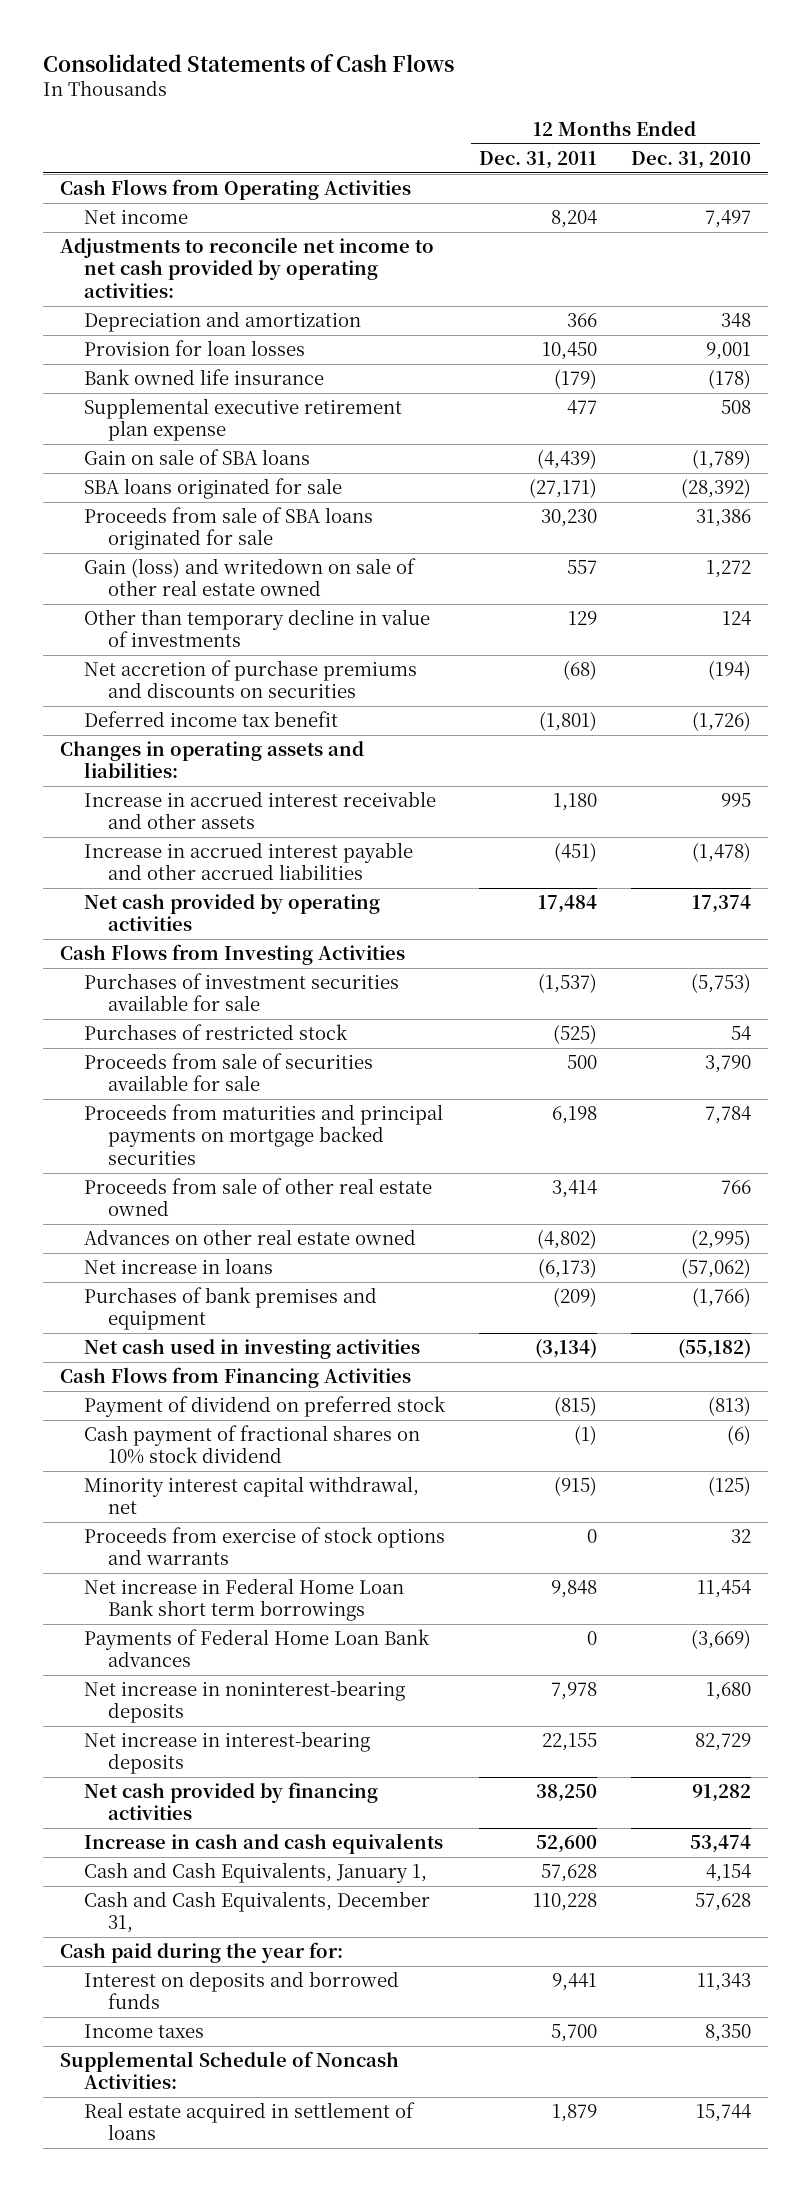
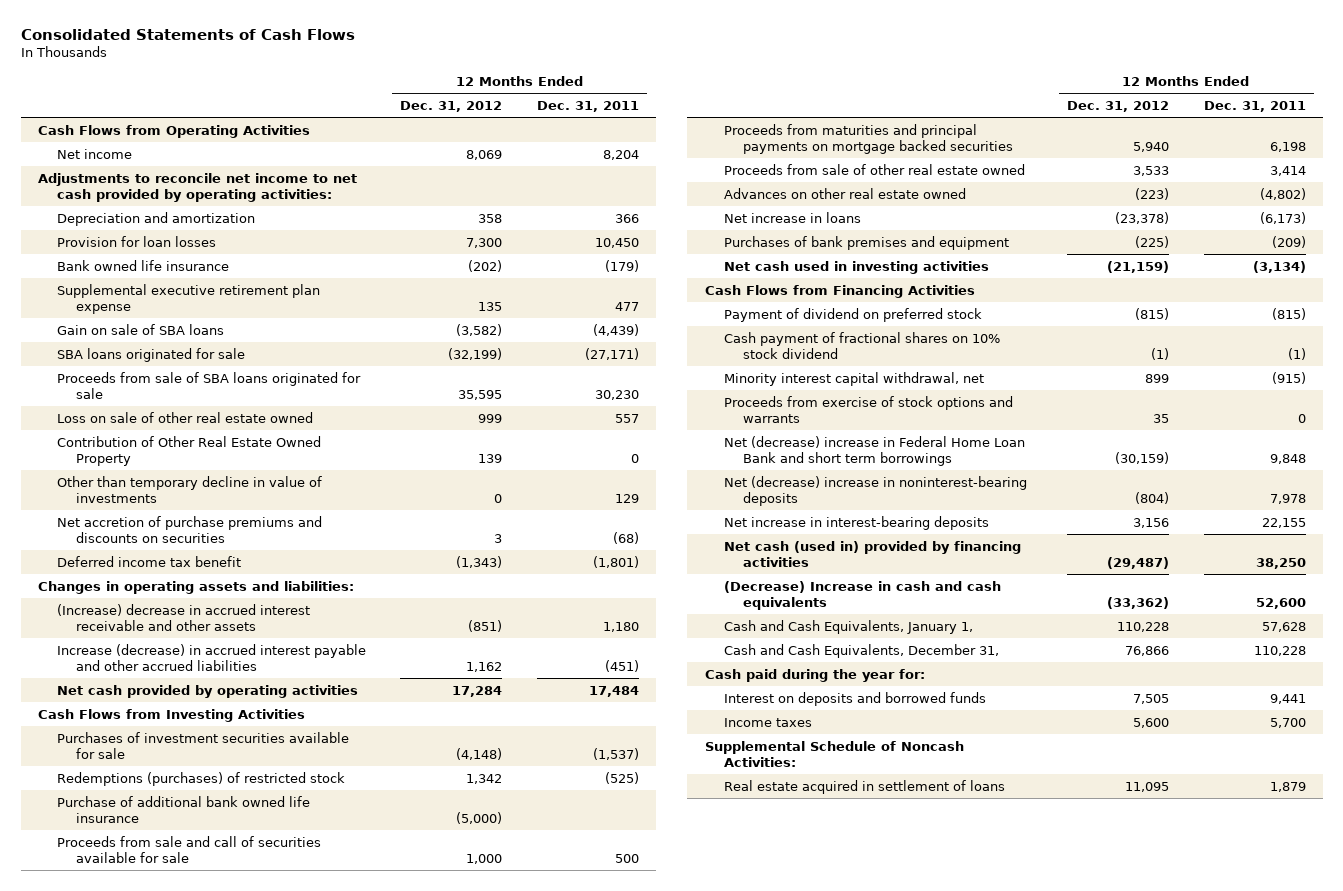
- | 12 Months Ended Dec. 31, 2011 | 12 Months Ended Dec. 31, 2010
+ | 12 Months Ended Dec. 31, 2012 | 12 Months Ended Dec. 31, 2011
- Gain (loss) and writedown on sale of other real estate owned | 557 | 1,272
+ Loss on sale of other real estate owned | 999 | 557
+ Contribution of Other Real Estate Owned Property | 139 | 0
- Increase in accrued interest receivable and other assets | 1,180 | 995
- Increase in accrued interest payable and other accrued liabilities | (451) | (1,478)
+ (Increase) decrease in accrued interest receivable and other assets | (851) | 1,180
+ Increase (decrease) in accrued interest payable and other accrued liabilities | 1,162 | (451)
- Purchases of restricted stock | (525) | 54
- Proceeds from sale of securities available for sale | 500 | 3,790
+ Redemptions (purchases) of restricted stock | 1,342 | (525)
+ Purchase of additional bank owned life insurance | (5,000) |
+ Proceeds from sale and call of securities available for sale | 1,000 | 500
- Net increase in Federal Home Loan Bank short term borrowings | 9,848 | 11,454
- Payments of Federal Home Loan Bank advances | 0 | (3,669)
- Net increase in noninterest-bearing deposits | 7,978 | 1,680
+ Net (decrease) increase in Federal Home Loan Bank and short term borrowings | (30,159) | 9,848
+ Net (decrease) increase in noninterest-bearing deposits | (804) | 7,978
- Net cash provided by financing activities | 38,250 | 91,282
- Increase in cash and cash equivalents | 52,600 | 53,474
+ Net cash (used in) provided by financing activities | (29,487) | 38,250
+ (Decrease) Increase in cash and cash equivalents | (33,362) | 52,600

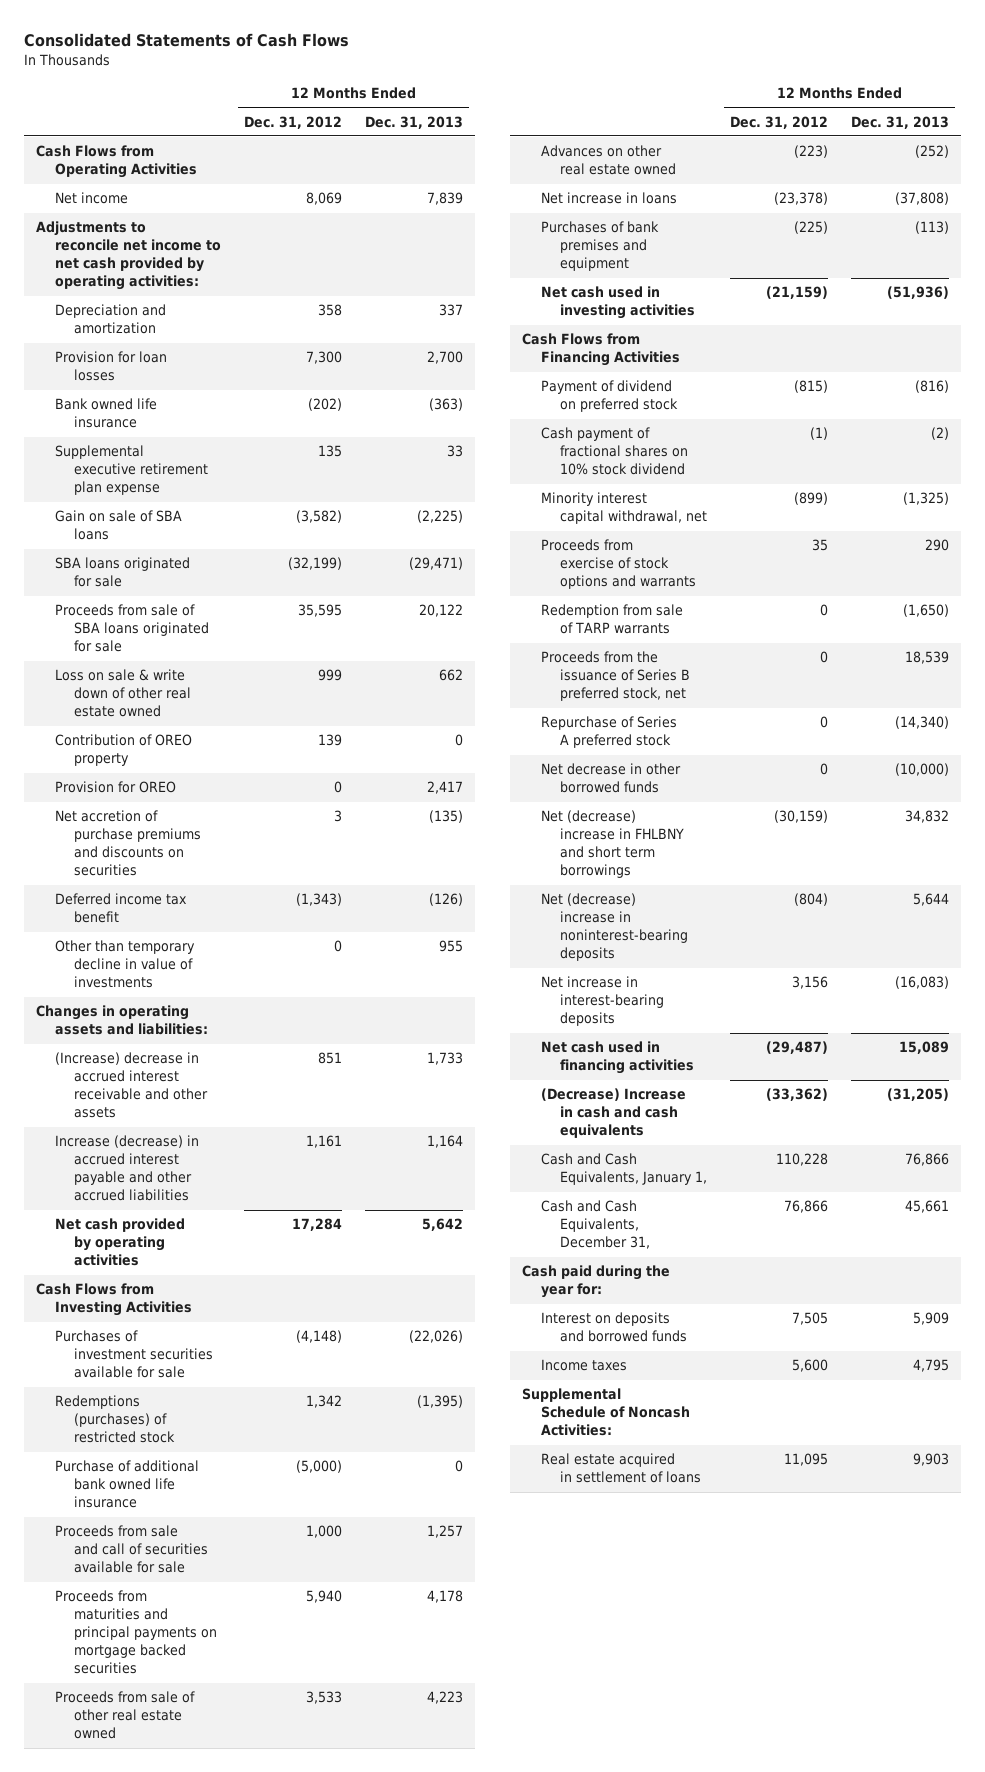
- | 12 Months Ended Dec. 31, 2012 | 12 Months Ended Dec. 31, 2011
+ | 12 Months Ended Dec. 31, 2012 | 12 Months Ended Dec. 31, 2013
- Loss on sale of other real estate owned | 999 | 557
- Contribution of Other Real Estate Owned Property | 139 | 0
+ Loss on sale & write down of other real estate owned | 999 | 662
+ Contribution of OREO property | 139 | 0
+ Provision for OREO | 0 | 2,417
moved down: Other than temporary decline in value of investments | 0 | 955
- (Increase) decrease in accrued interest receivable and other assets | (851) | 1,180
- Increase (decrease) in accrued interest payable and other accrued liabilities | 1,162 | (451)
+ (Increase) decrease in accrued interest receivable and other assets | 851 | 1,733
+ Increase (decrease) in accrued interest payable and other accrued liabilities | 1,161 | 1,164
- Minority interest capital withdrawal, net | 899 | (915)
+ Minority interest capital withdrawal, net | (899) | (1,325)
- Net (decrease) increase in Federal Home Loan Bank and short term borrowings | (30,159) | 9,848
+ Redemption from sale of TARP warrants | 0 | (1,650)
+ Proceeds from the issuance of Series B preferred stock, net | 0 | 18,539
+ Repurchase of Series A preferred stock | 0 | (14,340)
+ Net decrease in other borrowed funds | 0 | (10,000)
+ Net (decrease) increase in FHLBNY and short term borrowings | (30,159) | 34,832
- Net cash (used in) provided by financing activities | (29,487) | 38,250
+ Net cash used in financing activities | (29,487) | 15,089

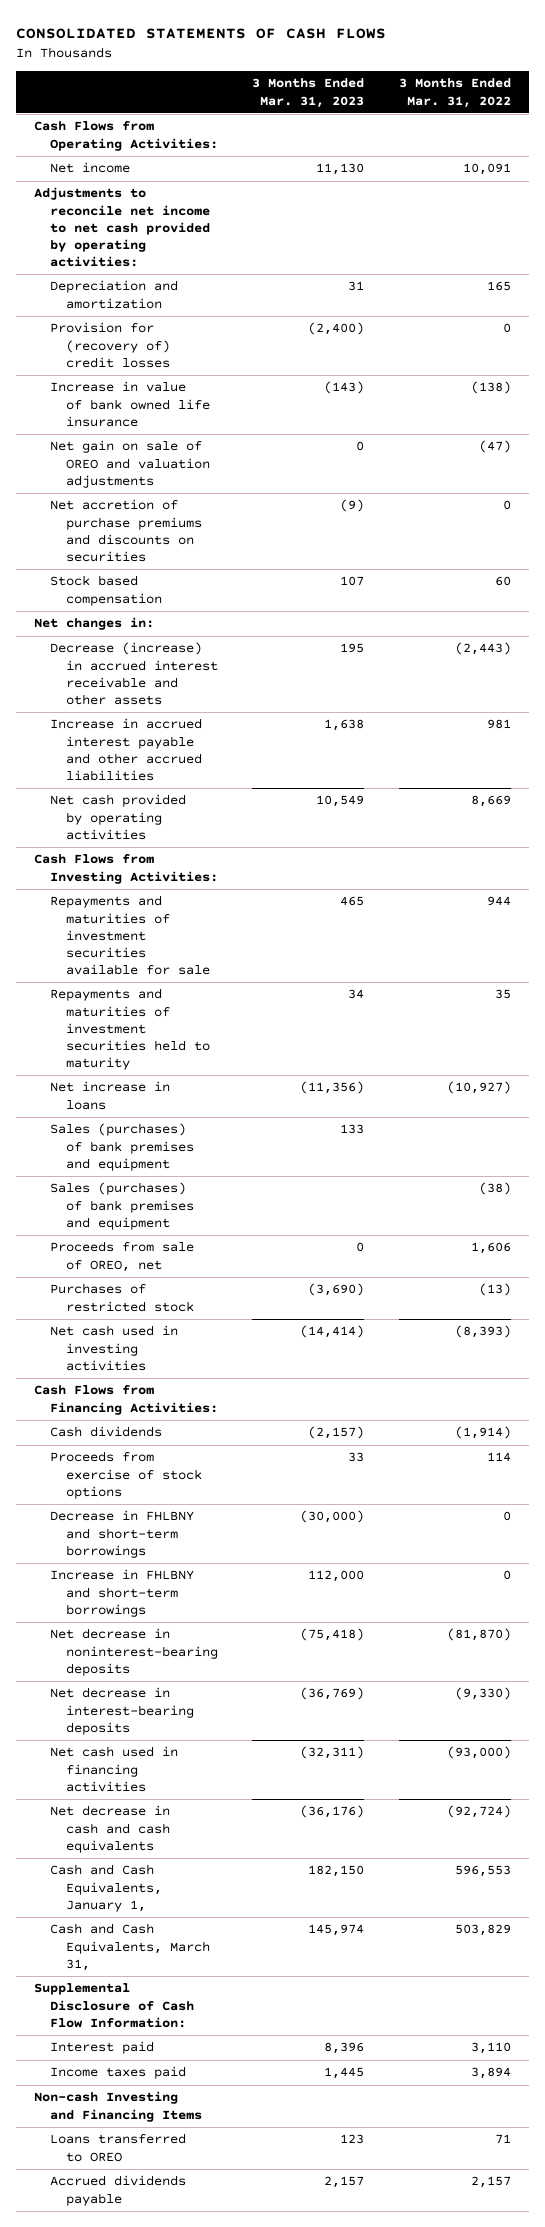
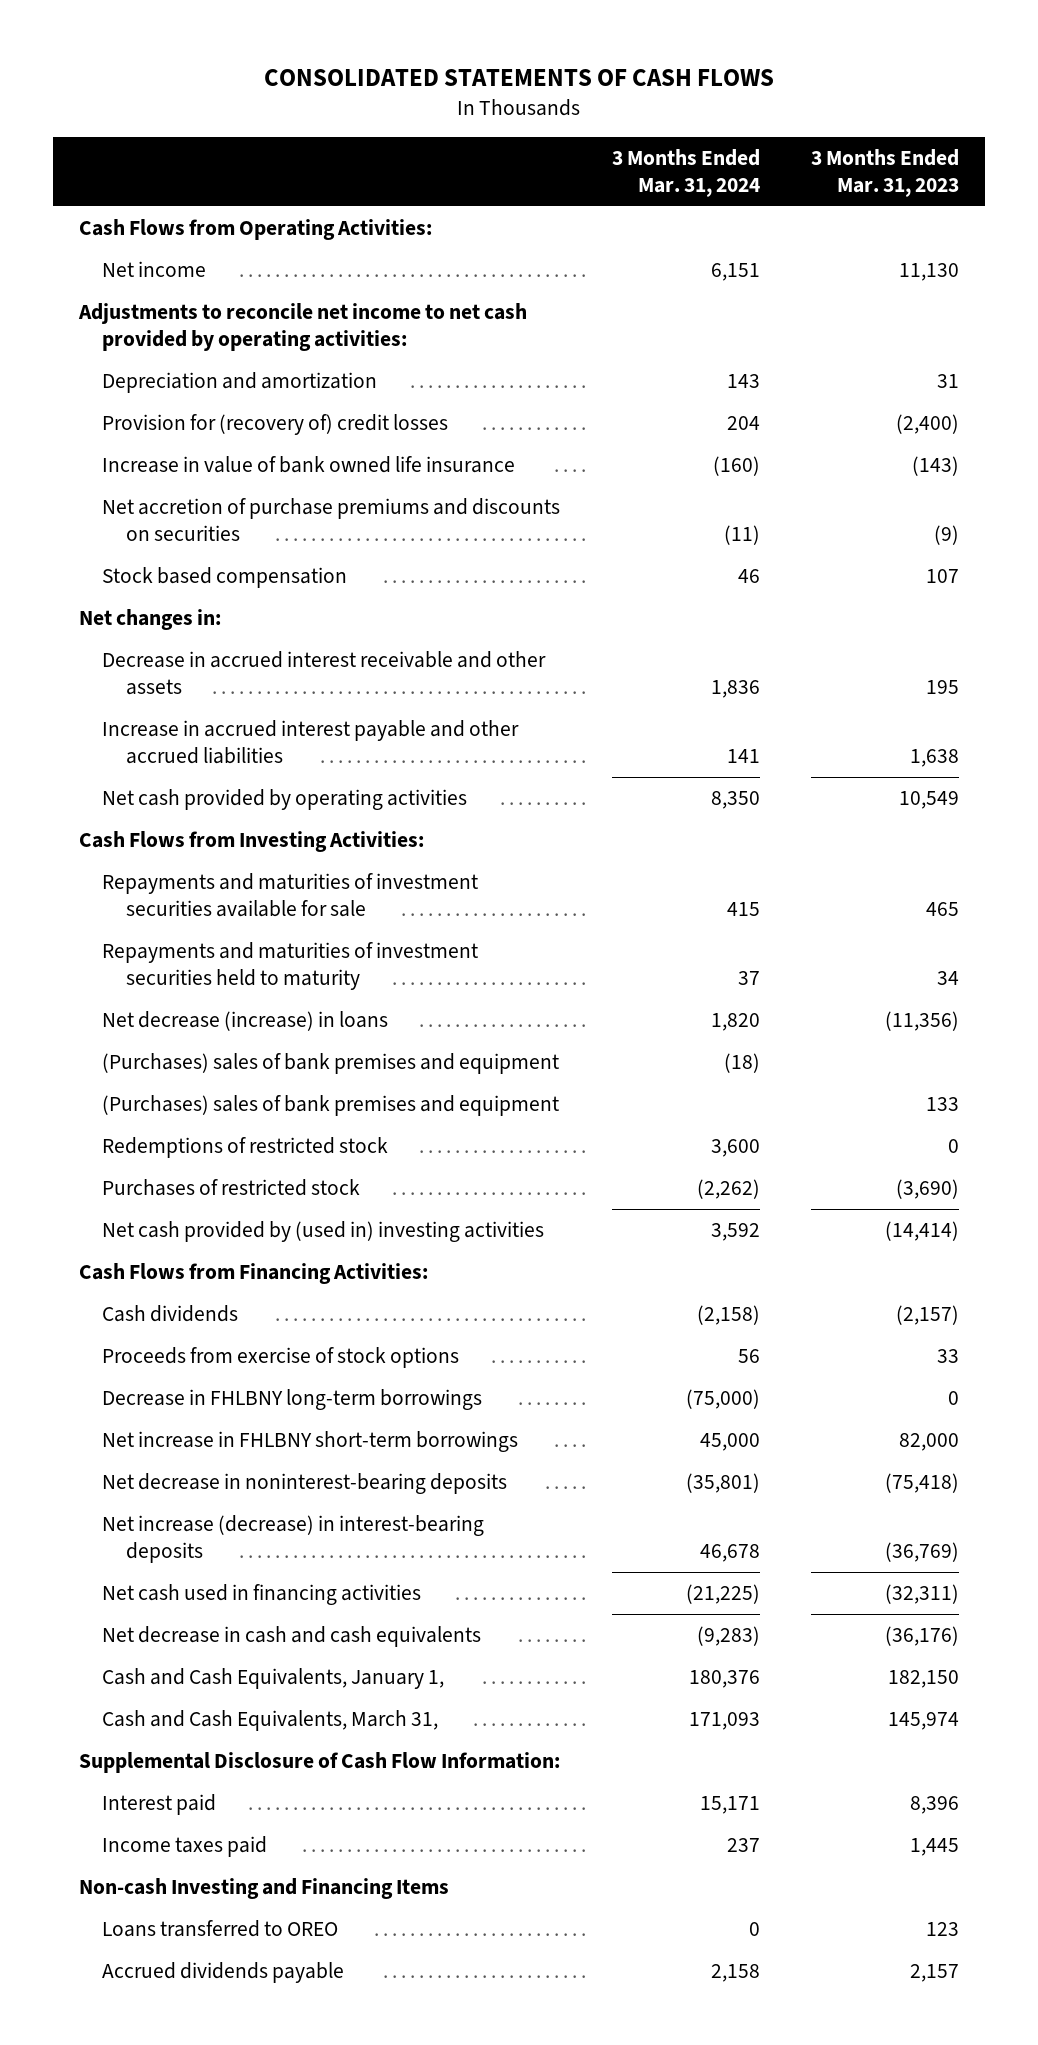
- | 3 Months Ended Mar. 31, 2023 | 3 Months Ended Mar. 31, 2022
+ | 3 Months Ended Mar. 31, 2024 | 3 Months Ended Mar. 31, 2023
- Net gain on sale of OREO and valuation adjustments | 0 | (47)
- Decrease (increase) in accrued interest receivable and other assets | 195 | (2,443)
+ Decrease in accrued interest receivable and other assets | 1,836 | 195
- Net increase in loans | (11,356) | (10,927)
- Sales (purchases) of bank premises and equipment | 133 |
- Sales (purchases) of bank premises and equipment | | (38)
- Proceeds from sale of OREO, net | 0 | 1,606
+ Net decrease (increase) in loans | 1,820 | (11,356)
+ (Purchases) sales of bank premises and equipment | (18) |
+ (Purchases) sales of bank premises and equipment | | 133
+ Redemptions of restricted stock | 3,600 | 0
- Net cash used in investing activities | (14,414) | (8,393)
+ Net cash provided by (used in) investing activities | 3,592 | (14,414)
- Decrease in FHLBNY and short-term borrowings | (30,000) | 0
- Increase in FHLBNY and short-term borrowings | 112,000 | 0
+ Decrease in FHLBNY long-term borrowings | (75,000) | 0
+ Net increase in FHLBNY short-term borrowings | 45,000 | 82,000
- Net decrease in interest-bearing deposits | (36,769) | (9,330)
+ Net increase (decrease) in interest-bearing deposits | 46,678 | (36,769)

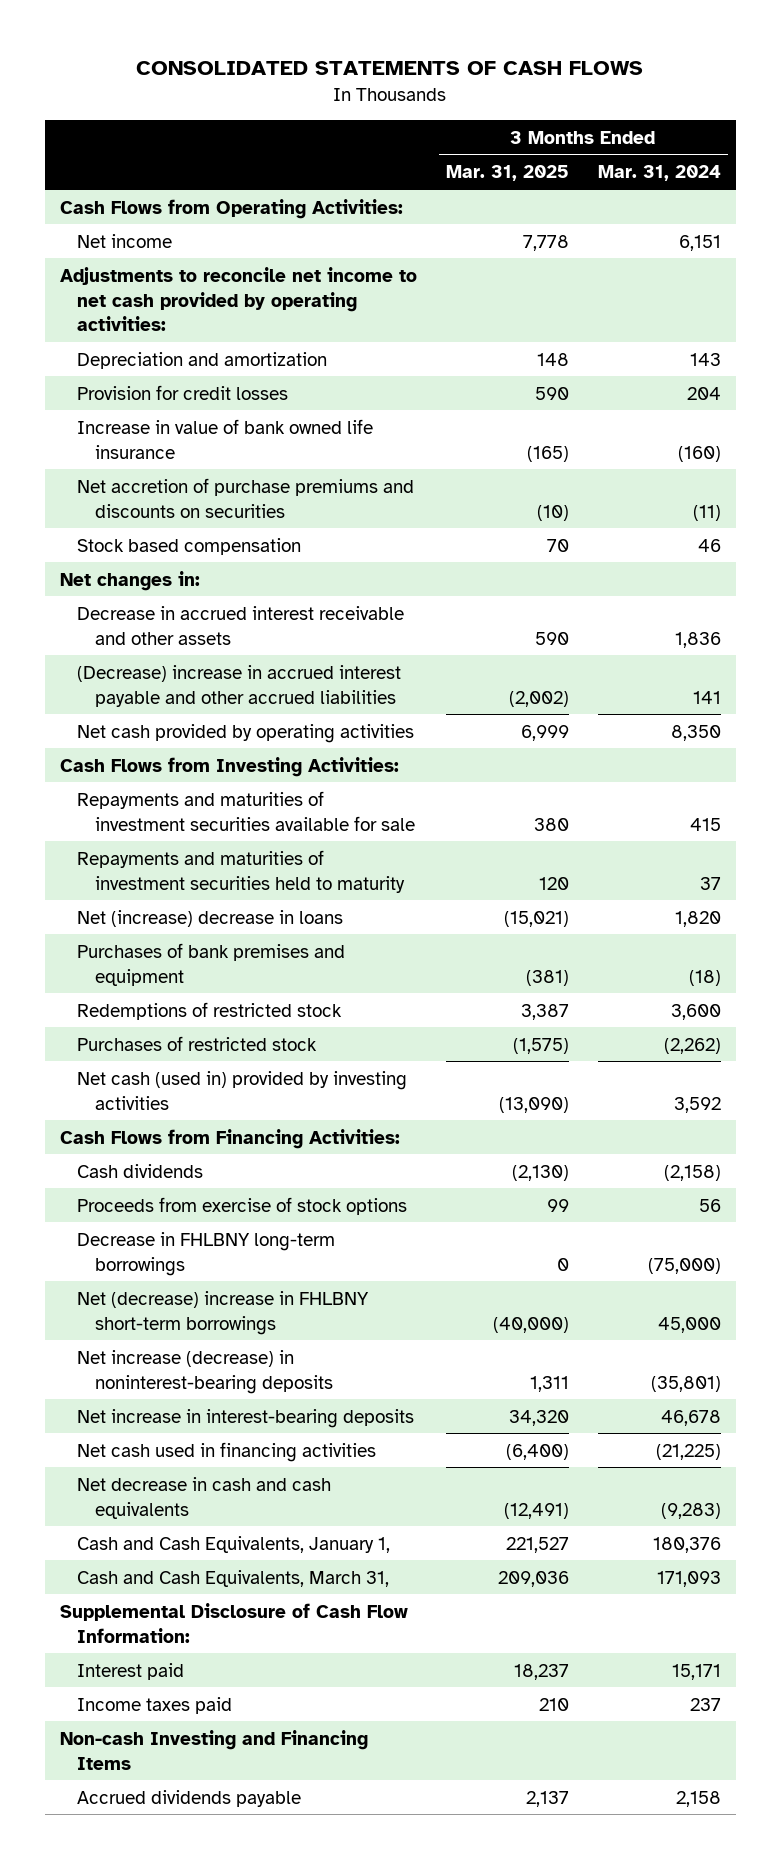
- | 3 Months Ended Mar. 31, 2024 | 3 Months Ended Mar. 31, 2023
+ | 3 Months Ended Mar. 31, 2025 | 3 Months Ended Mar. 31, 2024
- Provision for (recovery of) credit losses | 204 | (2,400)
+ Provision for credit losses | 590 | 204
- Increase in accrued interest payable and other accrued liabilities | 141 | 1,638
+ (Decrease) increase in accrued interest payable and other accrued liabilities | (2,002) | 141
- Net decrease (increase) in loans | 1,820 | (11,356)
- (Purchases) sales of bank premises and equipment | (18) |
- (Purchases) sales of bank premises and equipment | | 133
+ Net (increase) decrease in loans | (15,021) | 1,820
+ Purchases of bank premises and equipment | (381) | (18)
- Net cash provided by (used in) investing activities | 3,592 | (14,414)
+ Net cash (used in) provided by investing activities | (13,090) | 3,592
- Net increase in FHLBNY short-term borrowings | 45,000 | 82,000
- Net decrease in noninterest-bearing deposits | (35,801) | (75,418)
- Net increase (decrease) in interest-bearing deposits | 46,678 | (36,769)
+ Net (decrease) increase in FHLBNY short-term borrowings | (40,000) | 45,000
+ Net increase (decrease) in noninterest-bearing deposits | 1,311 | (35,801)
+ Net increase in interest-bearing deposits | 34,320 | 46,678
- Loans transferred to OREO | 0 | 123

